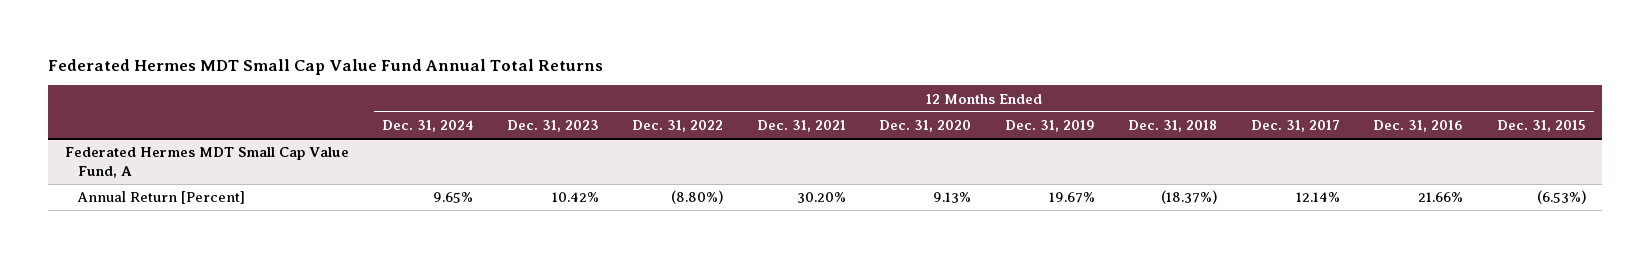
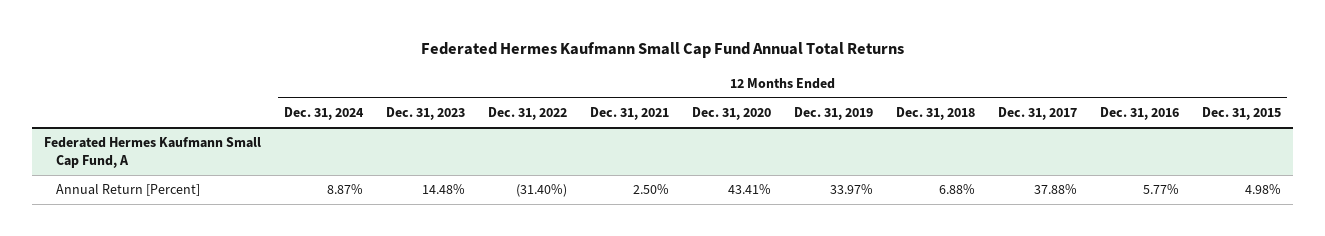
- Federated Hermes MDT Small Cap Value Fund Annual Total Returns
+ Federated Hermes Kaufmann Small Cap Fund Annual Total Returns
- Federated Hermes MDT Small Cap Value Fund, A
- Annual Return [Percent] | 9.65% | 10.42% | (8.80%) | 30.20% | 9.13% | 19.67% | (18.37%) | 12.14% | 21.66% | (6.53%)
+ Federated Hermes Kaufmann Small Cap Fund, A
+ Annual Return [Percent] | 8.87% | 14.48% | (31.40%) | 2.50% | 43.41% | 33.97% | 6.88% | 37.88% | 5.77% | 4.98%

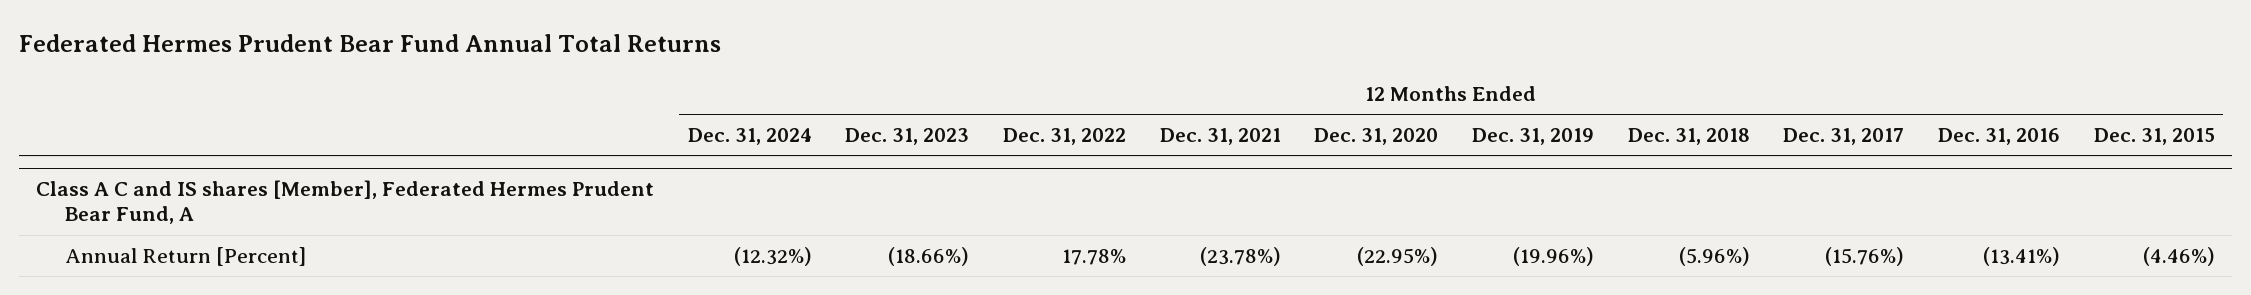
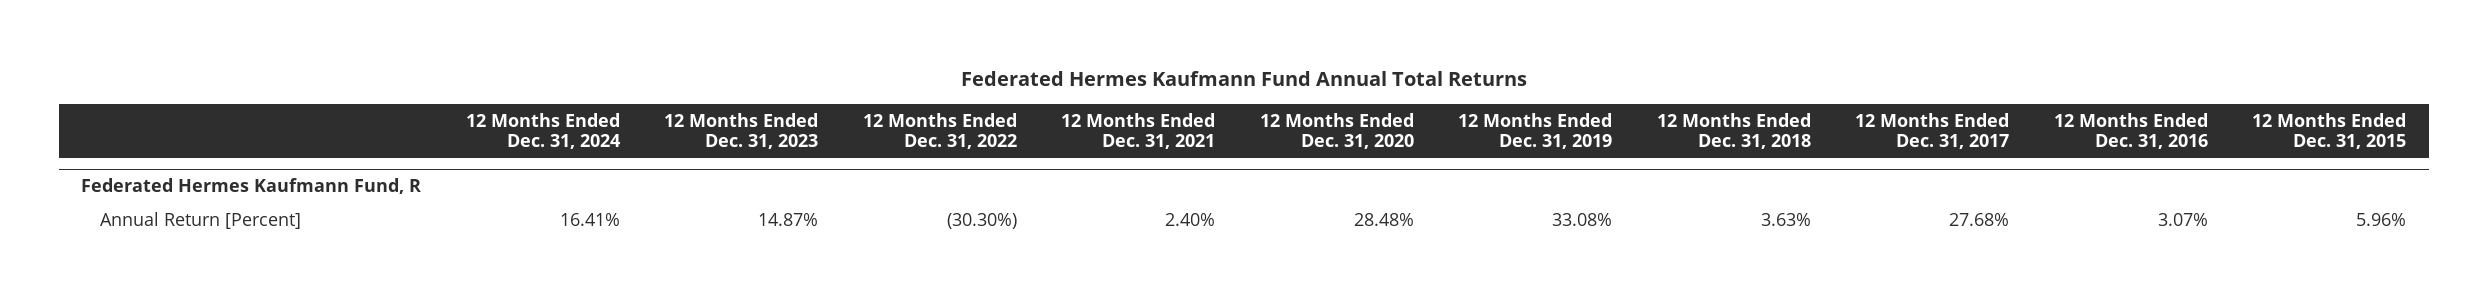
- Federated Hermes Prudent Bear Fund Annual Total Returns
+ Federated Hermes Kaufmann Fund Annual Total Returns
- Class A C and IS shares [Member], Federated Hermes Prudent Bear Fund, A
- Annual Return [Percent] | (12.32%) | (18.66%) | 17.78% | (23.78%) | (22.95%) | (19.96%) | (5.96%) | (15.76%) | (13.41%) | (4.46%)
+ Federated Hermes Kaufmann Fund, R
+ Annual Return [Percent] | 16.41% | 14.87% | (30.30%) | 2.40% | 28.48% | 33.08% | 3.63% | 27.68% | 3.07% | 5.96%

